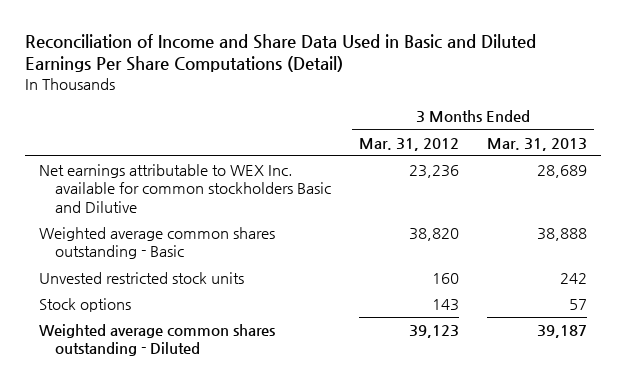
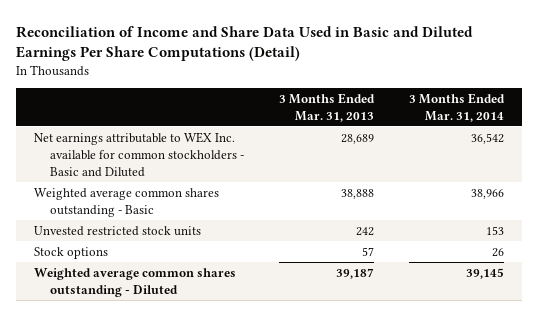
- | 3 Months Ended Mar. 31, 2012 | 3 Months Ended Mar. 31, 2013
+ | 3 Months Ended Mar. 31, 2013 | 3 Months Ended Mar. 31, 2014
- Net earnings attributable to WEX Inc. available for common stockholders Basic and Dilutive | 23,236 | 28,689
+ Net earnings attributable to WEX Inc. available for common stockholders - Basic and Diluted | 28,689 | 36,542

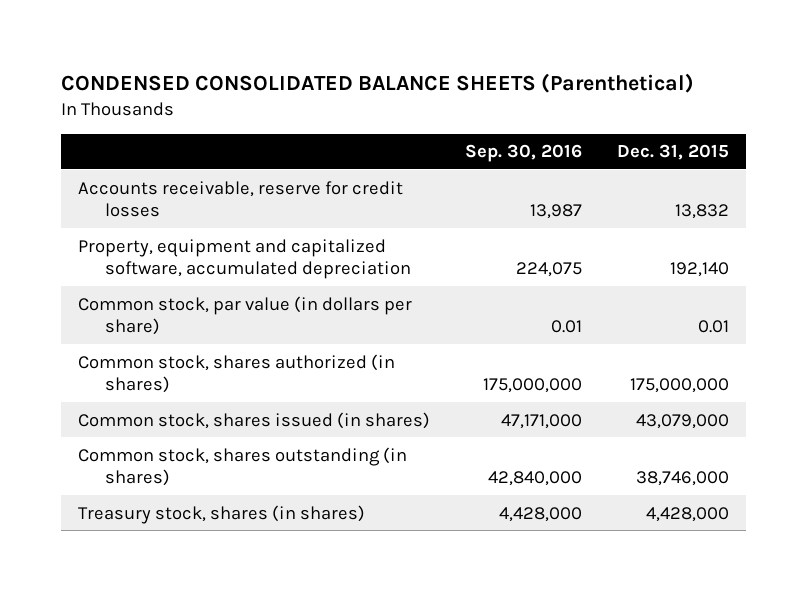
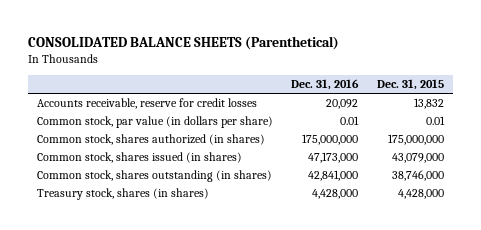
- CONDENSED CONSOLIDATED BALANCE SHEETS (Parenthetical)
+ CONSOLIDATED BALANCE SHEETS (Parenthetical)
- | Sep. 30, 2016 | Dec. 31, 2015
+ | Dec. 31, 2016 | Dec. 31, 2015
- Property, equipment and capitalized software, accumulated depreciation | 224,075 | 192,140

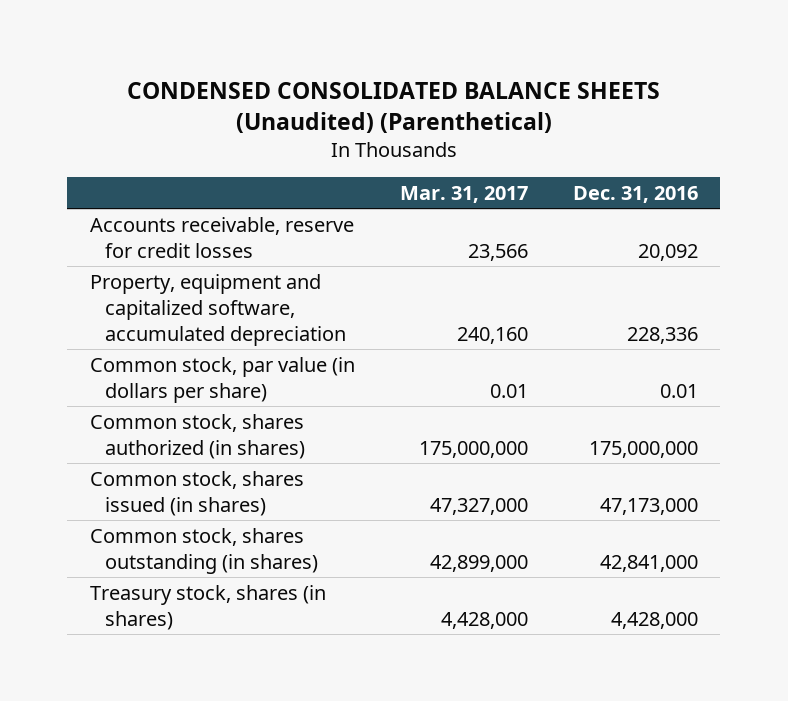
- CONSOLIDATED BALANCE SHEETS (Parenthetical)
+ CONDENSED CONSOLIDATED BALANCE SHEETS (Unaudited) (Parenthetical)
- | Dec. 31, 2016 | Dec. 31, 2015
+ | Mar. 31, 2017 | Dec. 31, 2016
+ Property, equipment and capitalized software, accumulated depreciation | 240,160 | 228,336

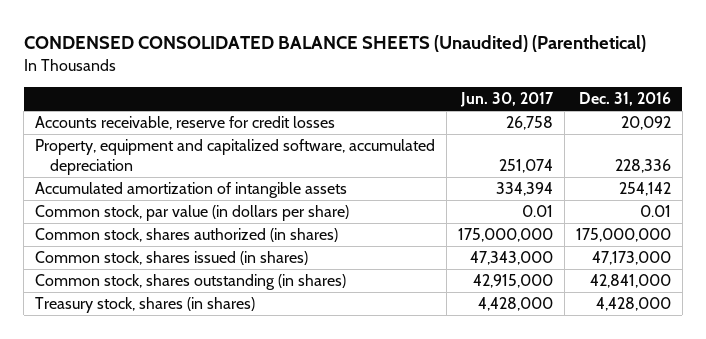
- | Mar. 31, 2017 | Dec. 31, 2016
+ | Jun. 30, 2017 | Dec. 31, 2016
+ Accumulated amortization of intangible assets | 334,394 | 254,142

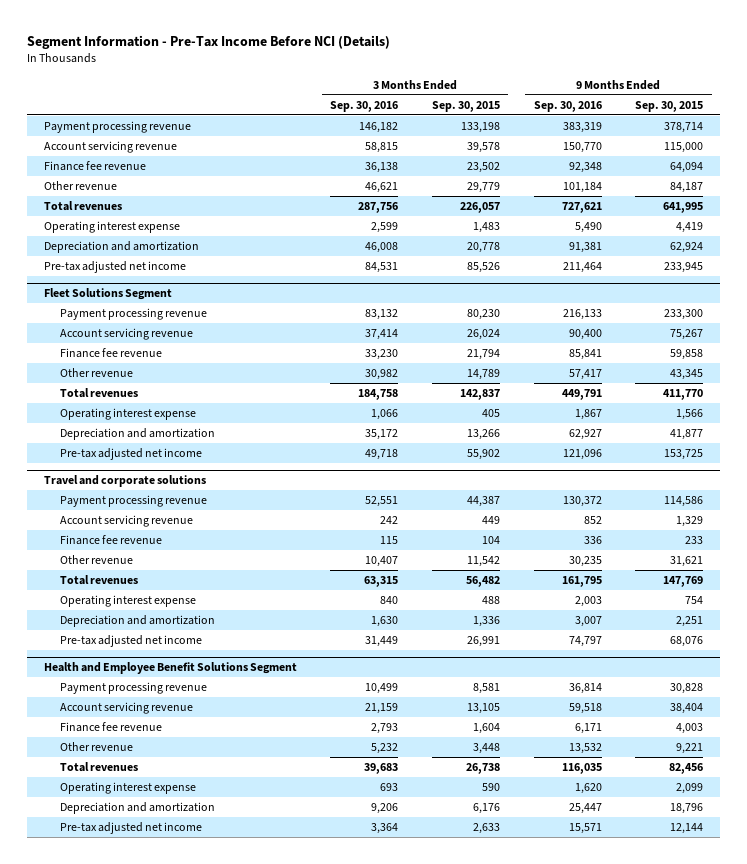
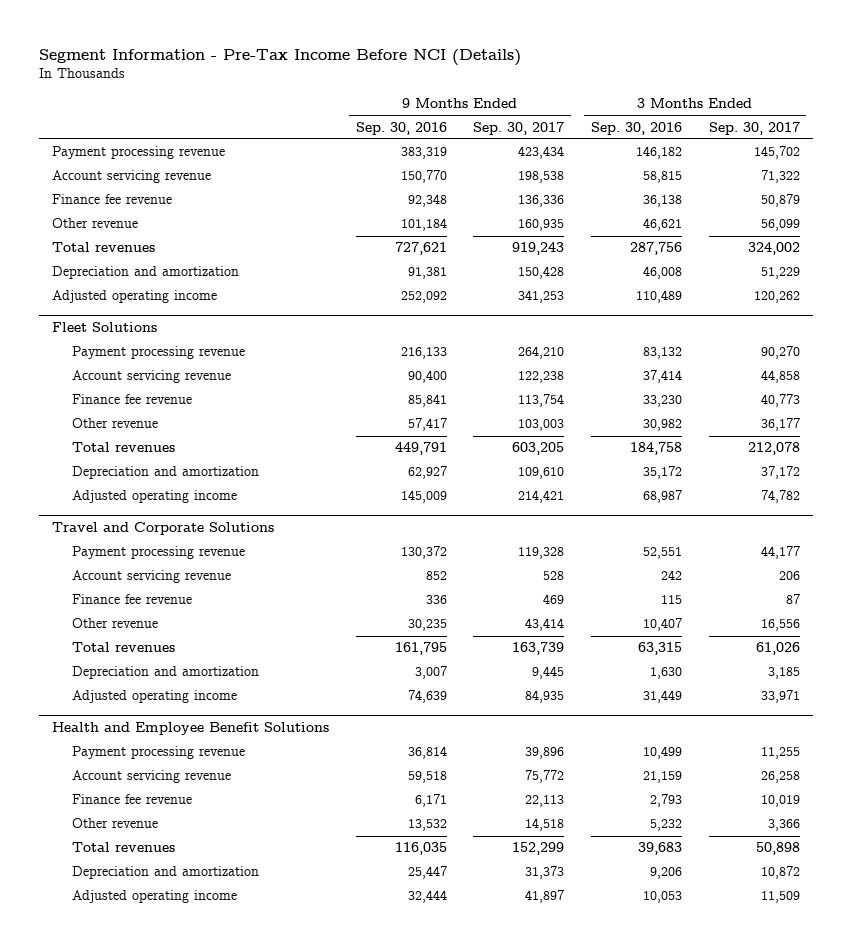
- | 3 Months Ended Sep. 30, 2016 | 3 Months Ended Sep. 30, 2015 | 9 Months Ended Sep. 30, 2016 | 9 Months Ended Sep. 30, 2015
+ | 9 Months Ended Sep. 30, 2016 | 9 Months Ended Sep. 30, 2017 | 3 Months Ended Sep. 30, 2016 | 3 Months Ended Sep. 30, 2017
- Operating interest expense | 2,599 | 1,483 | 5,490 | 4,419
- Pre-tax adjusted net income | 84,531 | 85,526 | 211,464 | 233,945
- Fleet Solutions Segment
+ Adjusted operating income | 252,092 | 341,253 | 110,489 | 120,262
+ Fleet Solutions
- Operating interest expense | 1,066 | 405 | 1,867 | 1,566
- Pre-tax adjusted net income | 49,718 | 55,902 | 121,096 | 153,725
- Travel and corporate solutions
+ Adjusted operating income | 145,009 | 214,421 | 68,987 | 74,782
+ Travel and Corporate Solutions
- Operating interest expense | 840 | 488 | 2,003 | 754
- Pre-tax adjusted net income | 31,449 | 26,991 | 74,797 | 68,076
- Health and Employee Benefit Solutions Segment
+ Adjusted operating income | 74,639 | 84,935 | 31,449 | 33,971
+ Health and Employee Benefit Solutions
- Operating interest expense | 693 | 590 | 1,620 | 2,099
- Pre-tax adjusted net income | 3,364 | 2,633 | 15,571 | 12,144
+ Adjusted operating income | 32,444 | 41,897 | 10,053 | 11,509

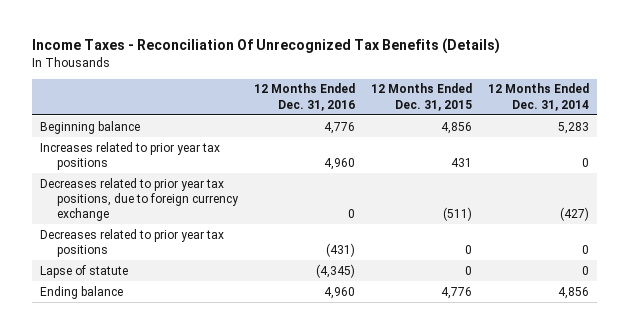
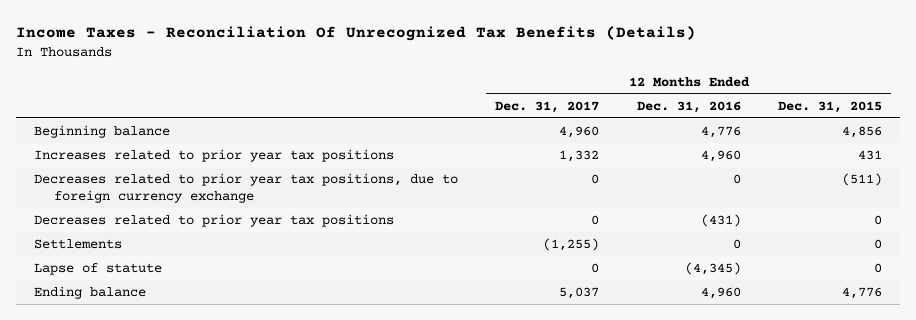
- | 12 Months Ended Dec. 31, 2016 | 12 Months Ended Dec. 31, 2015 | 12 Months Ended Dec. 31, 2014
+ | 12 Months Ended Dec. 31, 2017 | 12 Months Ended Dec. 31, 2016 | 12 Months Ended Dec. 31, 2015
+ Settlements | (1,255) | 0 | 0

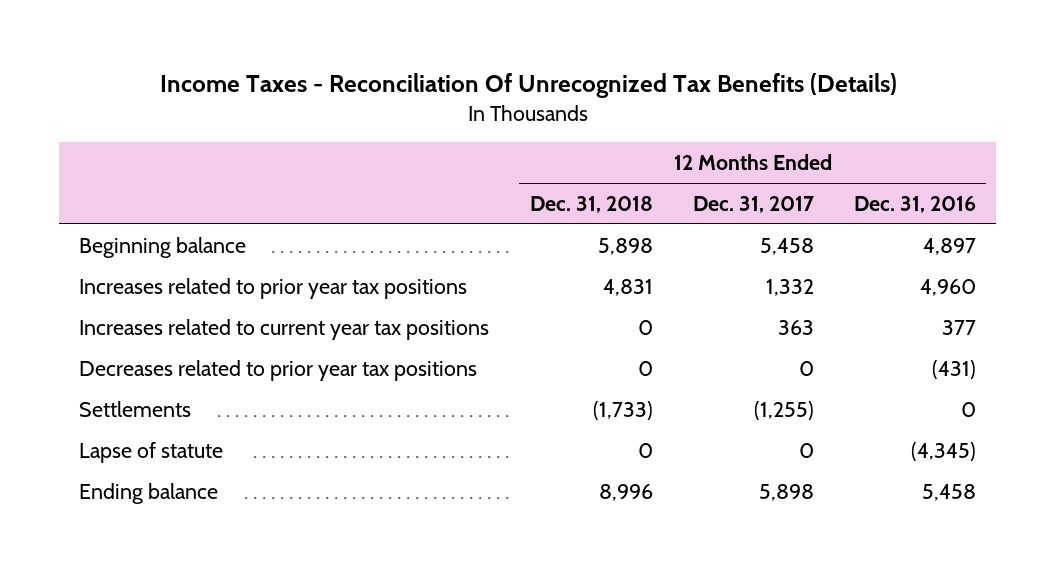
- | 12 Months Ended Dec. 31, 2017 | 12 Months Ended Dec. 31, 2016 | 12 Months Ended Dec. 31, 2015
+ | 12 Months Ended Dec. 31, 2018 | 12 Months Ended Dec. 31, 2017 | 12 Months Ended Dec. 31, 2016
- Beginning balance | 4,960 | 4,776 | 4,856
+ Beginning balance | 5,898 | 5,458 | 4,897
- Decreases related to prior year tax positions, due to foreign currency exchange | 0 | 0 | (511)
+ Increases related to current year tax positions | 0 | 363 | 377
- Ending balance | 5,037 | 4,960 | 4,776
+ Ending balance | 8,996 | 5,898 | 5,458

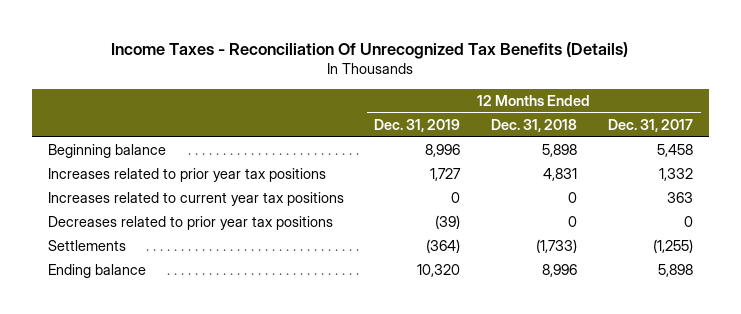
- | 12 Months Ended Dec. 31, 2018 | 12 Months Ended Dec. 31, 2017 | 12 Months Ended Dec. 31, 2016
+ | 12 Months Ended Dec. 31, 2019 | 12 Months Ended Dec. 31, 2018 | 12 Months Ended Dec. 31, 2017
- Lapse of statute | 0 | 0 | (4,345)

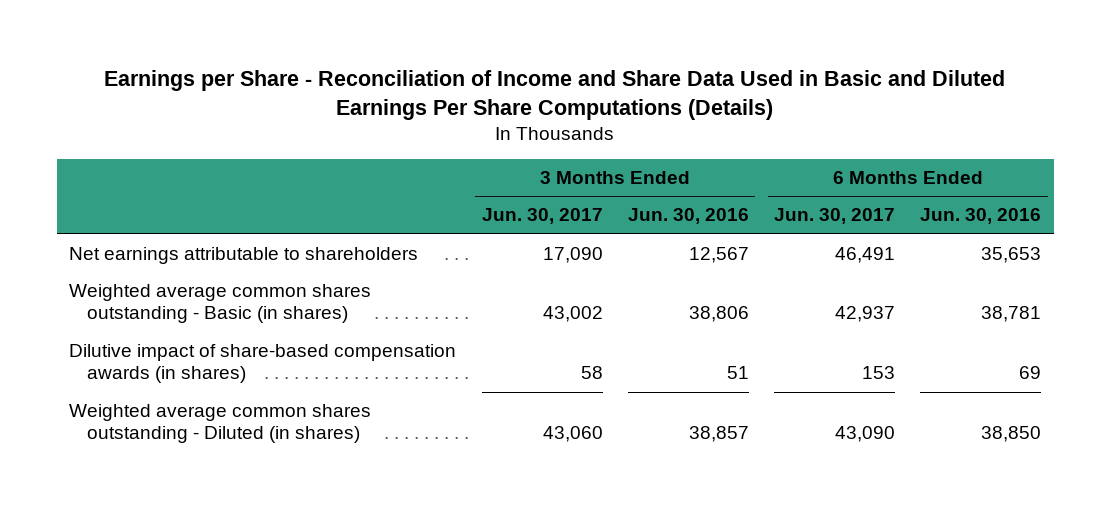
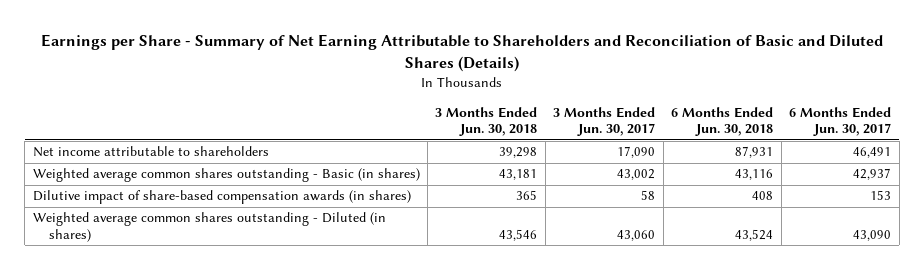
- Earnings per Share - Reconciliation of Income and Share Data Used in Basic and Diluted Earnings Per Share Computations (Details)
+ Earnings per Share - Summary of Net Earning Attributable to Shareholders and Reconciliation of Basic and Diluted Shares (Details)
- | 3 Months Ended Jun. 30, 2017 | 3 Months Ended Jun. 30, 2016 | 6 Months Ended Jun. 30, 2017 | 6 Months Ended Jun. 30, 2016
+ | 3 Months Ended Jun. 30, 2018 | 3 Months Ended Jun. 30, 2017 | 6 Months Ended Jun. 30, 2018 | 6 Months Ended Jun. 30, 2017
- Net earnings attributable to shareholders | 17,090 | 12,567 | 46,491 | 35,653
+ Net income attributable to shareholders | 39,298 | 17,090 | 87,931 | 46,491

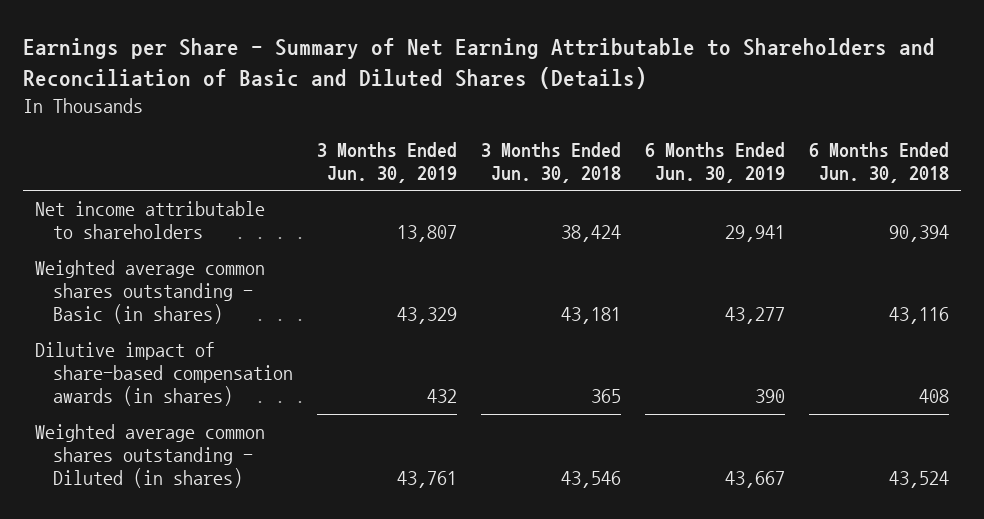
- | 3 Months Ended Jun. 30, 2018 | 3 Months Ended Jun. 30, 2017 | 6 Months Ended Jun. 30, 2018 | 6 Months Ended Jun. 30, 2017
+ | 3 Months Ended Jun. 30, 2019 | 3 Months Ended Jun. 30, 2018 | 6 Months Ended Jun. 30, 2019 | 6 Months Ended Jun. 30, 2018
- Net income attributable to shareholders | 39,298 | 17,090 | 87,931 | 46,491
+ Net income attributable to shareholders | 13,807 | 38,424 | 29,941 | 90,394

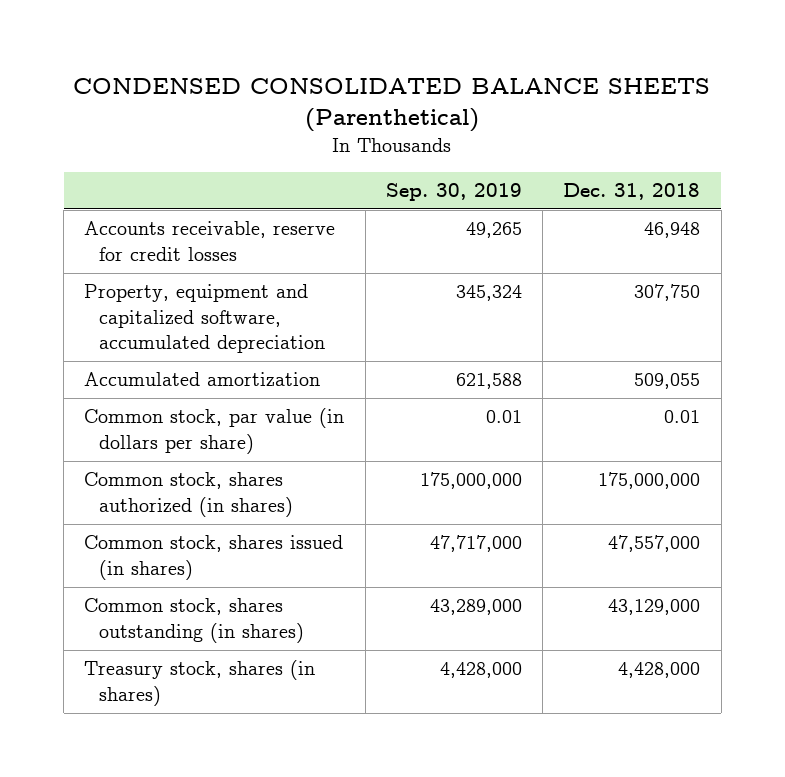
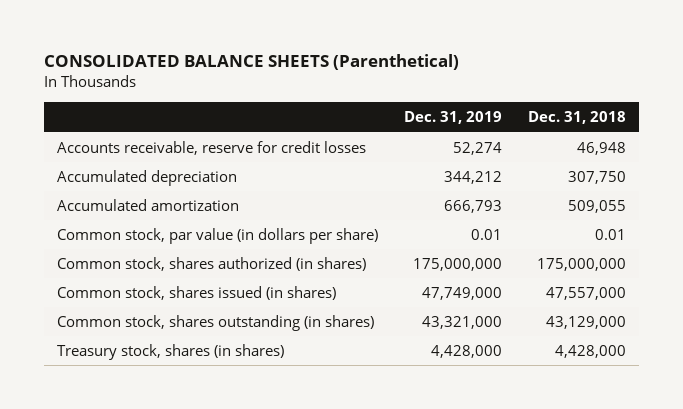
- CONDENSED CONSOLIDATED BALANCE SHEETS (Parenthetical)
+ CONSOLIDATED BALANCE SHEETS (Parenthetical)
- | Sep. 30, 2019 | Dec. 31, 2018
+ | Dec. 31, 2019 | Dec. 31, 2018
- Property, equipment and capitalized software, accumulated depreciation | 345,324 | 307,750
+ Accumulated depreciation | 344,212 | 307,750

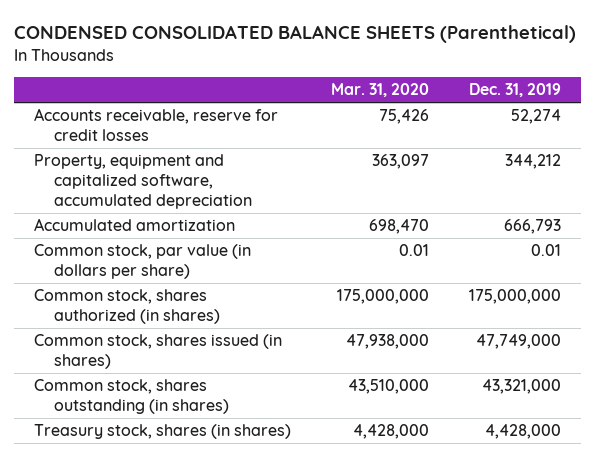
- CONSOLIDATED BALANCE SHEETS (Parenthetical)
+ CONDENSED CONSOLIDATED BALANCE SHEETS (Parenthetical)
- | Dec. 31, 2019 | Dec. 31, 2018
+ | Mar. 31, 2020 | Dec. 31, 2019
- Accumulated depreciation | 344,212 | 307,750
+ Property, equipment and capitalized software, accumulated depreciation | 363,097 | 344,212

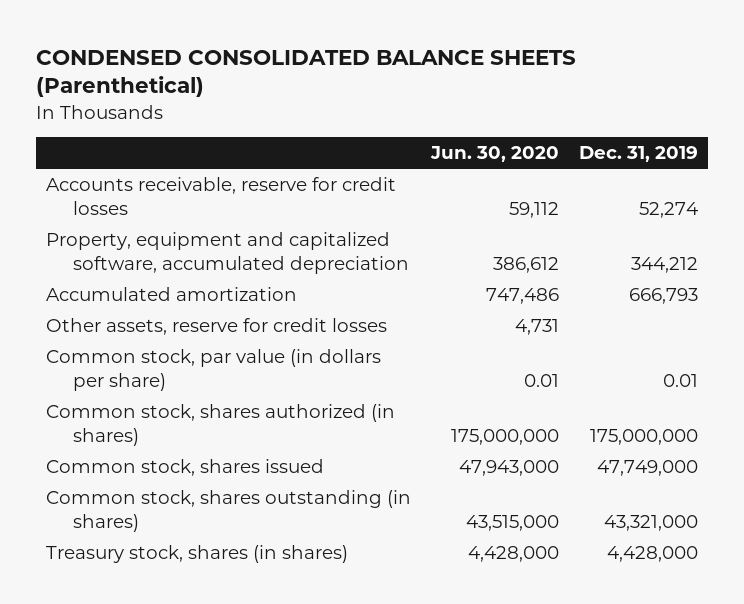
- | Mar. 31, 2020 | Dec. 31, 2019
+ | Jun. 30, 2020 | Dec. 31, 2019
+ Other assets, reserve for credit losses | 4,731 |
- Common stock, shares issued (in shares) | 47,938,000 | 47,749,000
+ Common stock, shares issued | 47,943,000 | 47,749,000

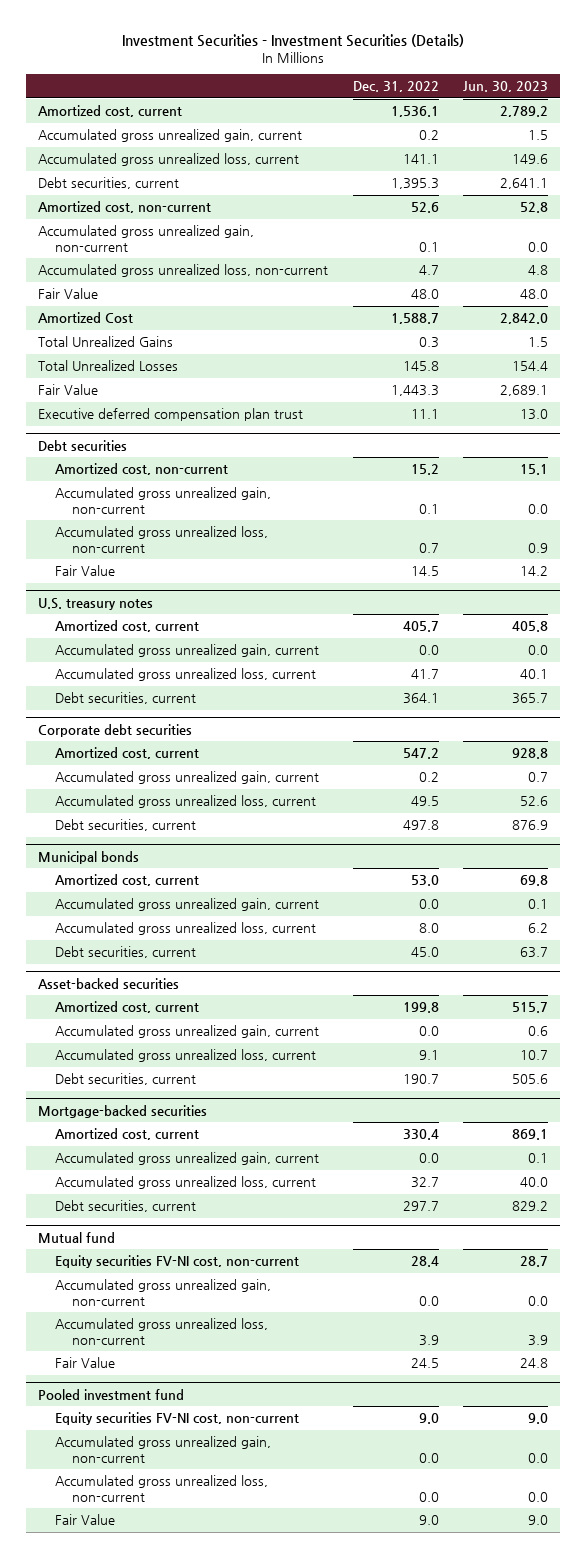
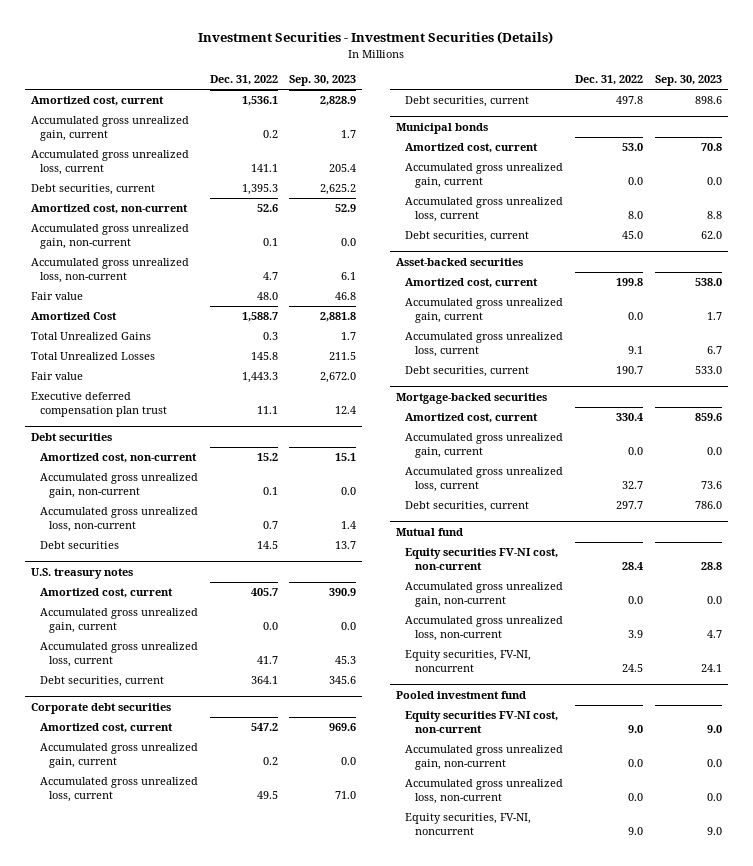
- | Dec. 31, 2022 | Jun. 30, 2023
+ | Dec. 31, 2022 | Sep. 30, 2023
- Fair Value | 48.0 | 48.0
+ Fair value | 48.0 | 46.8
- Fair Value | 1,443.3 | 2,689.1
+ Fair value | 1,443.3 | 2,672.0
@ Debt securities
- Fair Value | 14.5 | 14.2
+ Debt securities | 14.5 | 13.7
@ Mutual fund
- Fair Value | 24.5 | 24.8
+ Equity securities, FV-NI, noncurrent | 24.5 | 24.1
@ Pooled investment fund
- Fair Value | 9.0 | 9.0
+ Equity securities, FV-NI, noncurrent | 9.0 | 9.0

